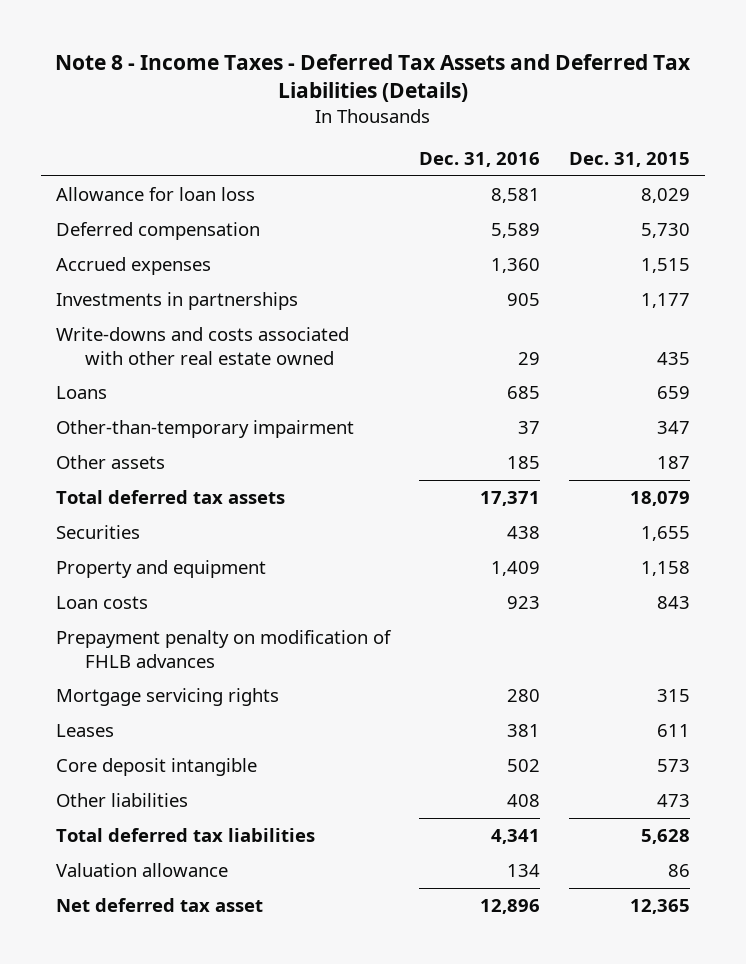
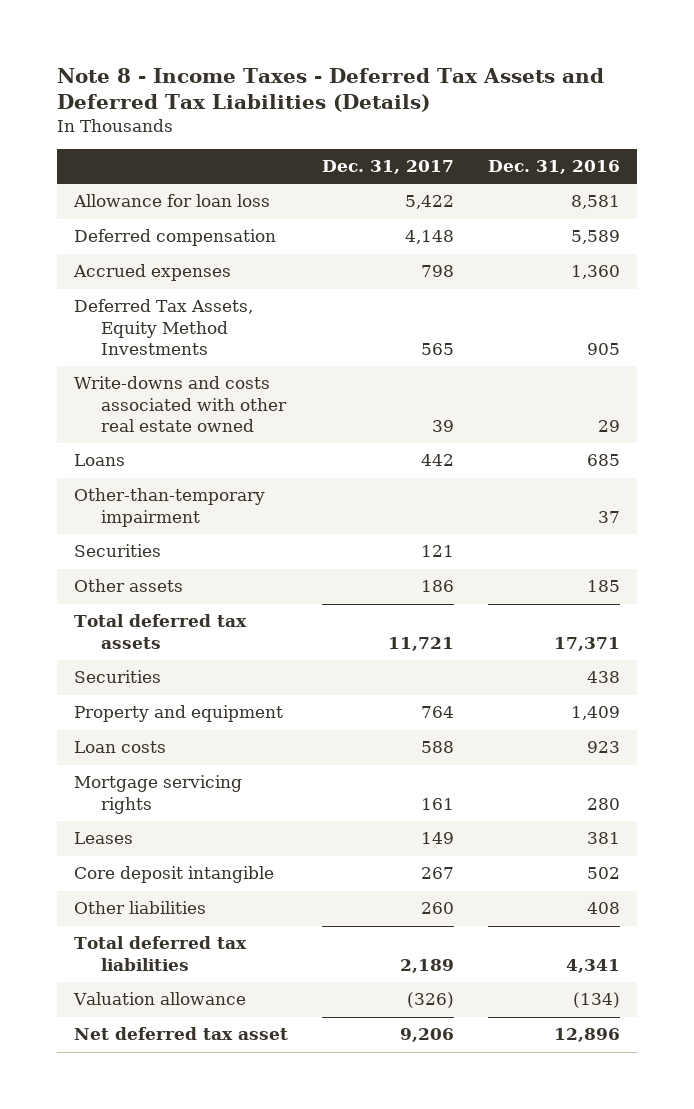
- | Dec. 31, 2016 | Dec. 31, 2015
+ | Dec. 31, 2017 | Dec. 31, 2016
- Investments in partnerships | 905 | 1,177
+ Deferred Tax Assets, Equity Method Investments | 565 | 905
+ Securities | 121 |
- Prepayment penalty on modification of FHLB advances
- Valuation allowance | 134 | 86
+ Valuation allowance | (326) | (134)

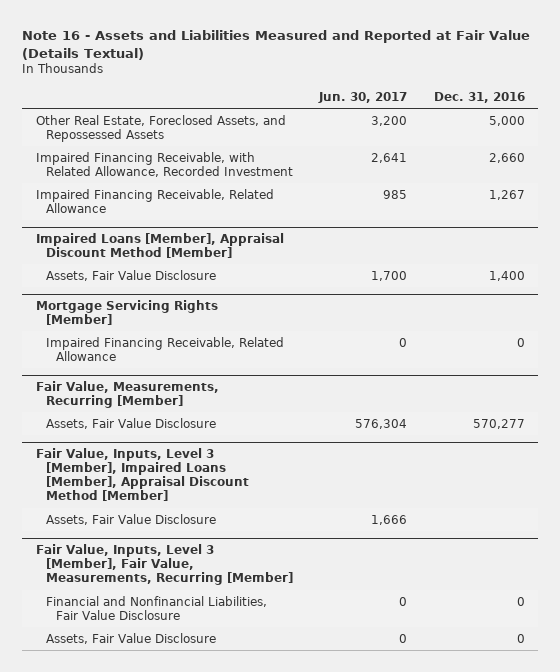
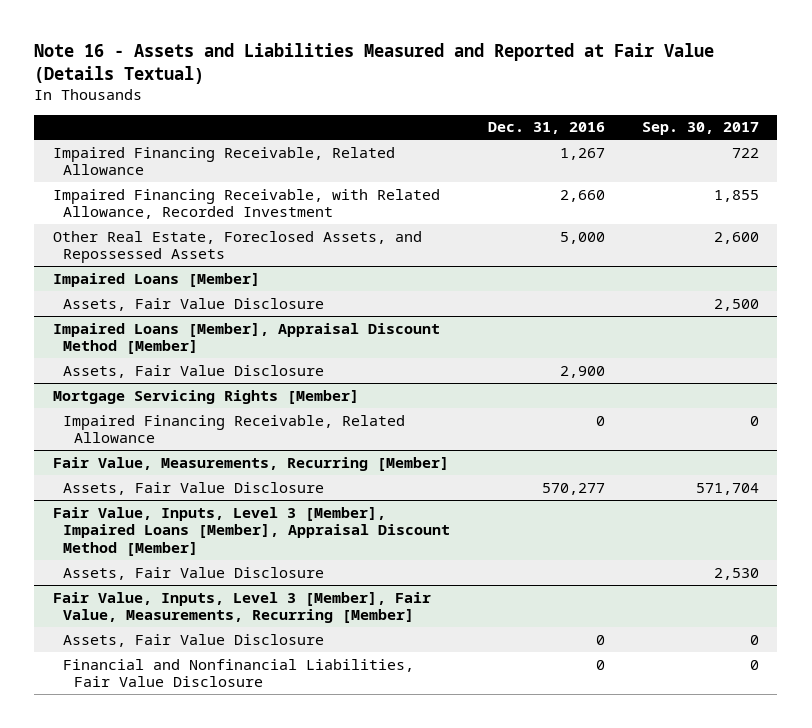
- | Jun. 30, 2017 | Dec. 31, 2016
+ | Dec. 31, 2016 | Sep. 30, 2017
moved down: Impaired Financing Receivable, with Related Allowance, Recorded Investment | 2,660 | 1,855
moved down: Other Real Estate, Foreclosed Assets, and Repossessed Assets | 5,000 | 2,600
+ Impaired Loans [Member]
+ Assets, Fair Value Disclosure | | 2,500
@ Impaired Loans [Member], Appraisal Discount Method [Member]
- Assets, Fair Value Disclosure | 1,700 | 1,400
+ Assets, Fair Value Disclosure | 2,900 |
@ Fair Value, Inputs, Level 3 [Member], Fair Value, Measurements, Recurring [Member]
moved down: Financial and Nonfinancial Liabilities, Fair Value Disclosure | 0 | 0

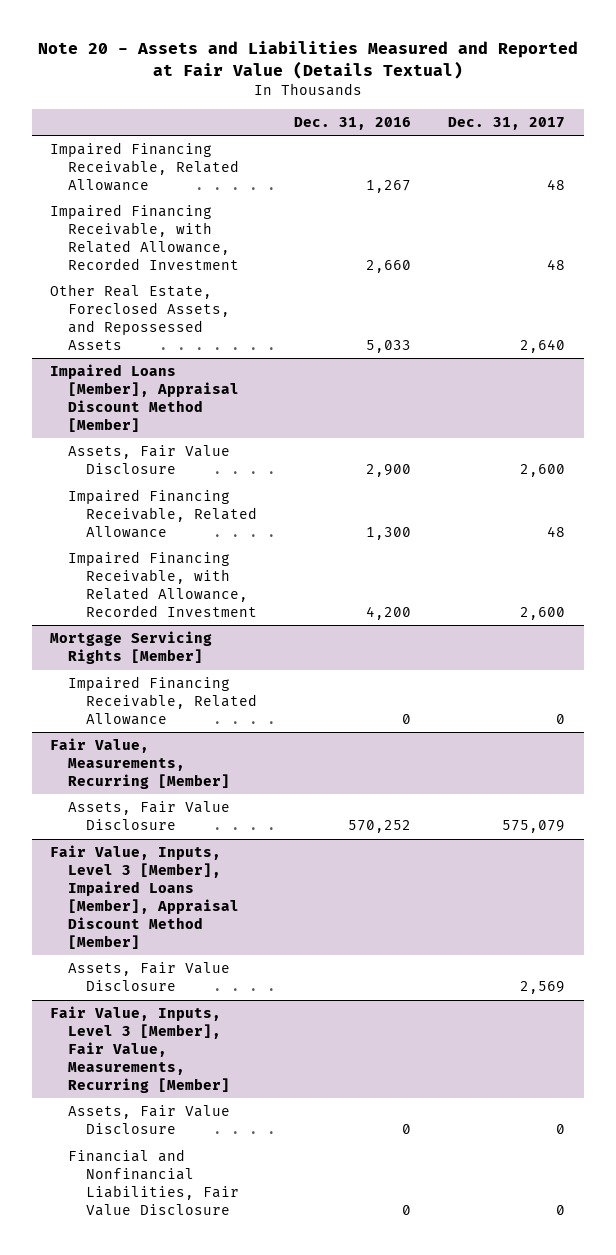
- Note 16 - Assets and Liabilities Measured and Reported at Fair Value (Details Textual)
+ Note 20 - Assets and Liabilities Measured and Reported at Fair Value (Details Textual)
- | Dec. 31, 2016 | Sep. 30, 2017
+ | Dec. 31, 2016 | Dec. 31, 2017
- Other Real Estate, Foreclosed Assets, and Repossessed Assets | 5,000 | 2,600
- Impaired Loans [Member]
- Assets, Fair Value Disclosure | | 2,500
+ Other Real Estate, Foreclosed Assets, and Repossessed Assets | 5,033 | 2,640
@ Impaired Loans [Member], Appraisal Discount Method [Member]
+ Impaired Financing Receivable, Related Allowance | 1,300 | 48
+ Impaired Financing Receivable, with Related Allowance, Recorded Investment | 4,200 | 2,600
@ Fair Value, Measurements, Recurring [Member]
- Assets, Fair Value Disclosure | 570,277 | 571,704
+ Assets, Fair Value Disclosure | 570,252 | 575,079

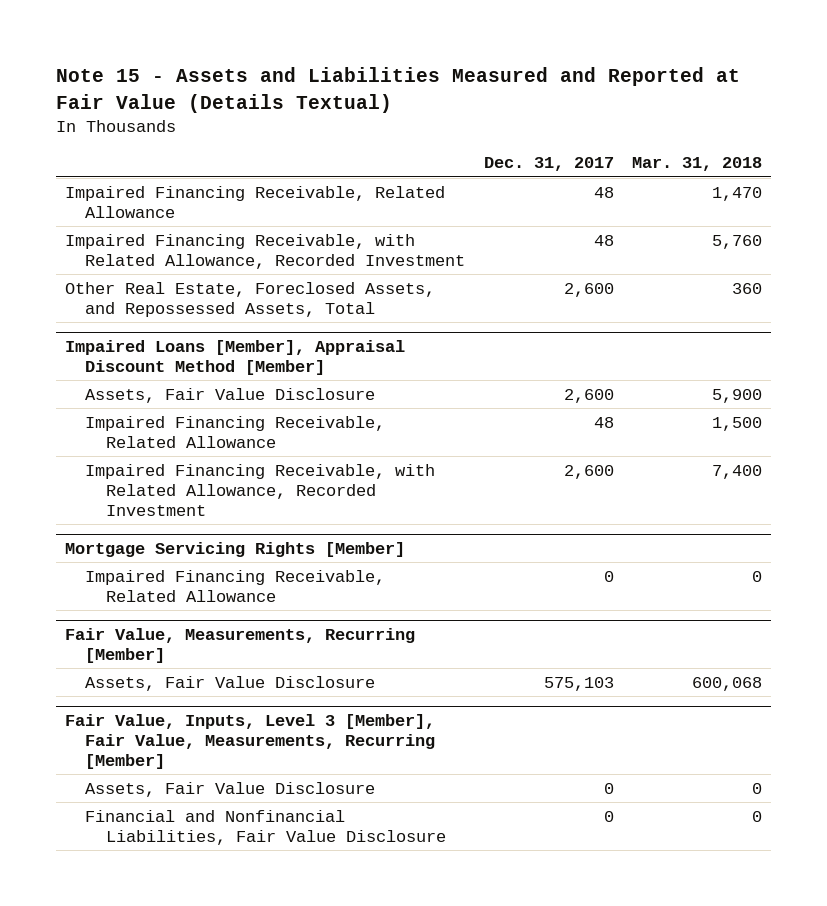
- Note 20 - Assets and Liabilities Measured and Reported at Fair Value (Details Textual)
+ Note 15 - Assets and Liabilities Measured and Reported at Fair Value (Details Textual)
- | Dec. 31, 2016 | Dec. 31, 2017
+ | Dec. 31, 2017 | Mar. 31, 2018
- Other Real Estate, Foreclosed Assets, and Repossessed Assets | 5,033 | 2,640
+ Other Real Estate, Foreclosed Assets, and Repossessed Assets, Total | 2,600 | 360
@ Fair Value, Measurements, Recurring [Member]
- Assets, Fair Value Disclosure | 570,252 | 575,079
- Fair Value, Inputs, Level 3 [Member], Impaired Loans [Member], Appraisal Discount Method [Member]
- Assets, Fair Value Disclosure | | 2,569
@ Fair Value, Measurements, Recurring [Member]
+ Assets, Fair Value Disclosure | 575,103 | 600,068

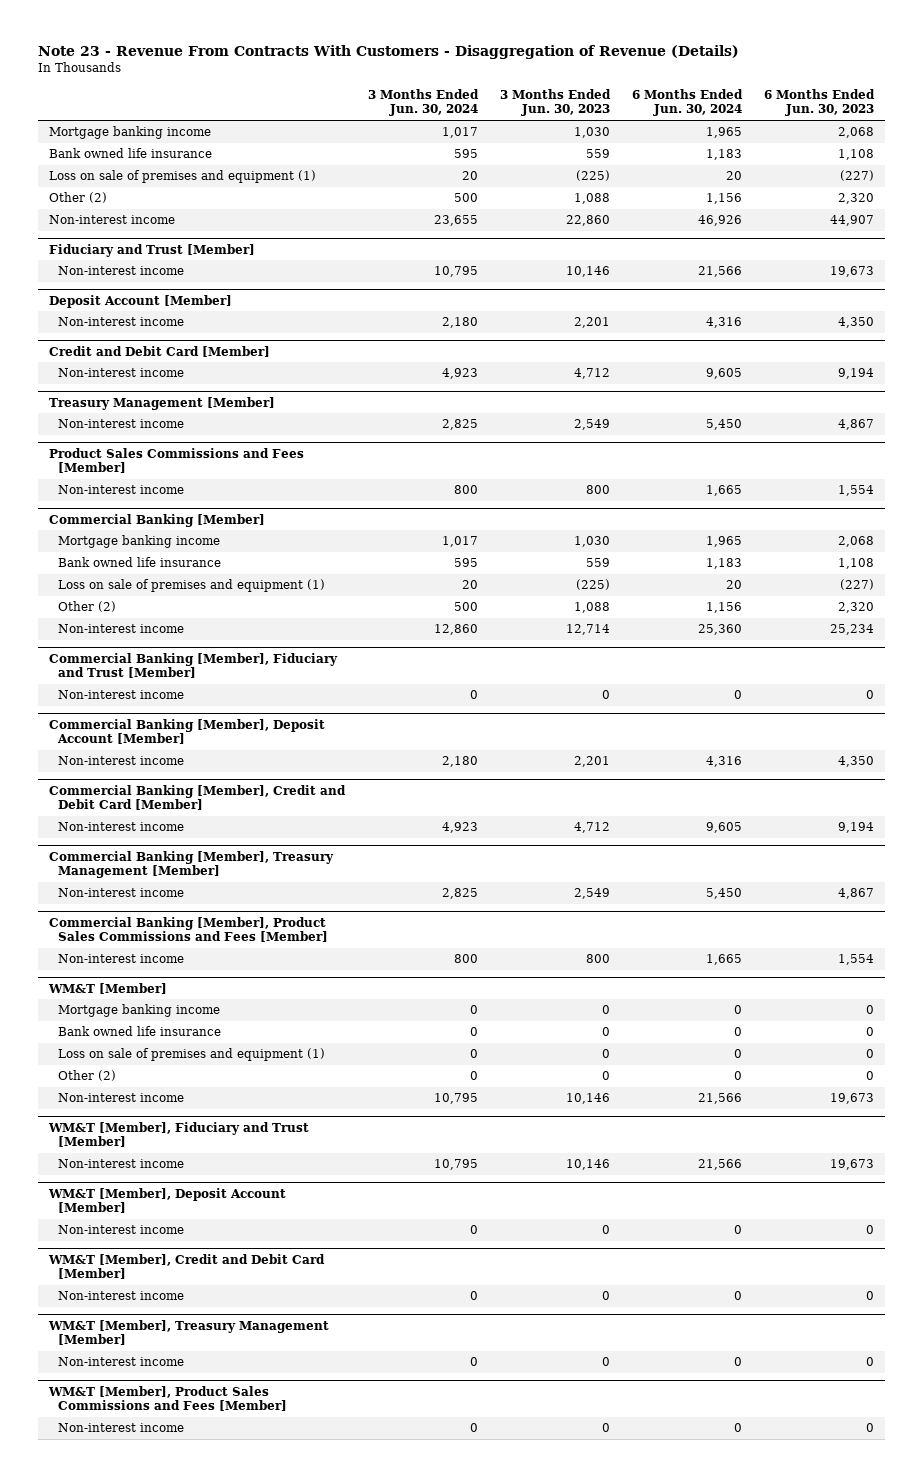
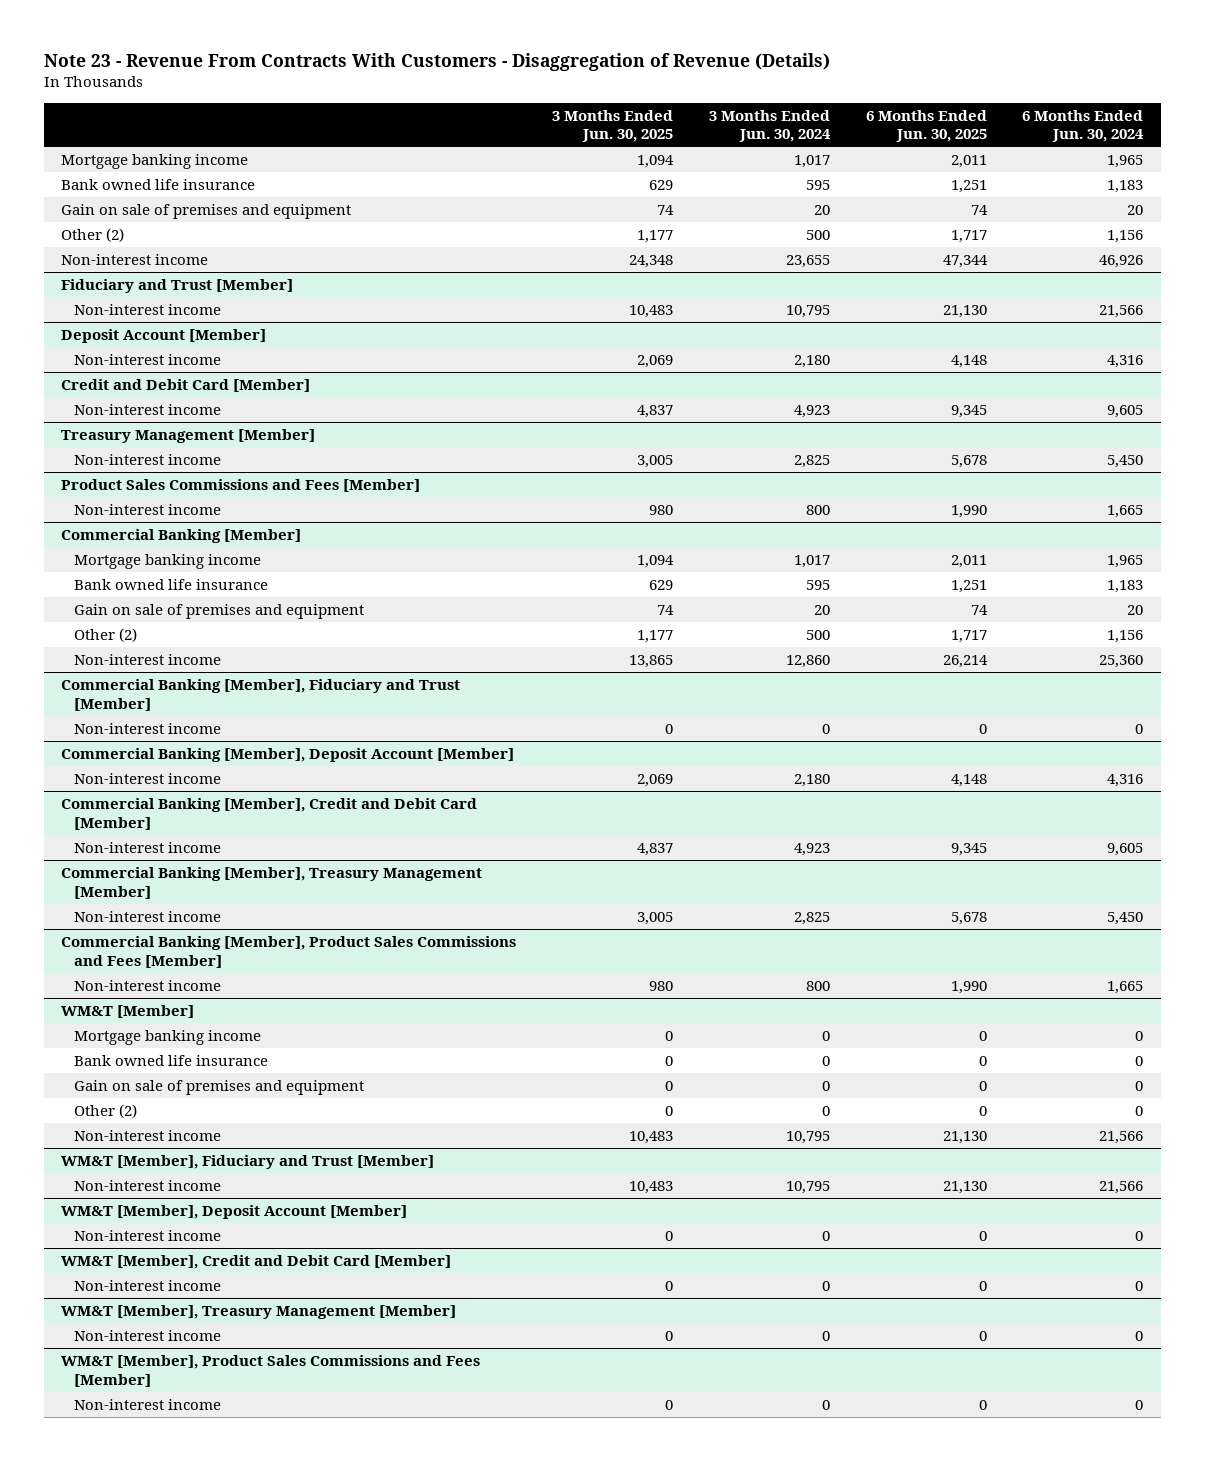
- | 3 Months Ended Jun. 30, 2024 | 3 Months Ended Jun. 30, 2023 | 6 Months Ended Jun. 30, 2024 | 6 Months Ended Jun. 30, 2023
+ | 3 Months Ended Jun. 30, 2025 | 3 Months Ended Jun. 30, 2024 | 6 Months Ended Jun. 30, 2025 | 6 Months Ended Jun. 30, 2024
- Loss on sale of premises and equipment (1) | 20 | (225) | 20 | (227)
+ Gain on sale of premises and equipment | 74 | 20 | 74 | 20
@ Commercial Banking [Member]
- Loss on sale of premises and equipment (1) | 20 | (225) | 20 | (227)
+ Gain on sale of premises and equipment | 74 | 20 | 74 | 20
@ WM&T [Member]
- Loss on sale of premises and equipment (1) | 0 | 0 | 0 | 0
+ Gain on sale of premises and equipment | 0 | 0 | 0 | 0

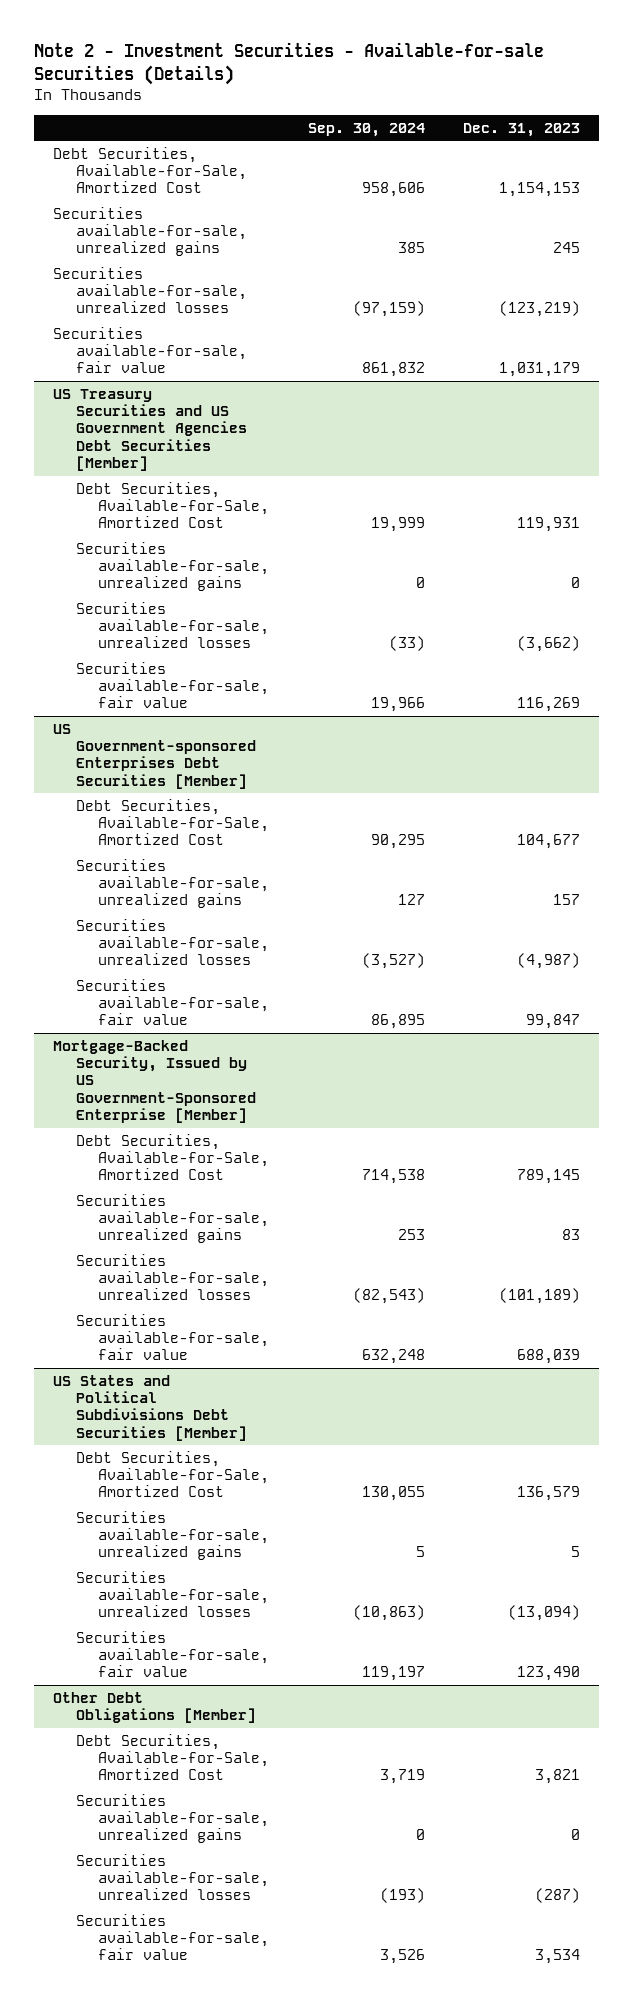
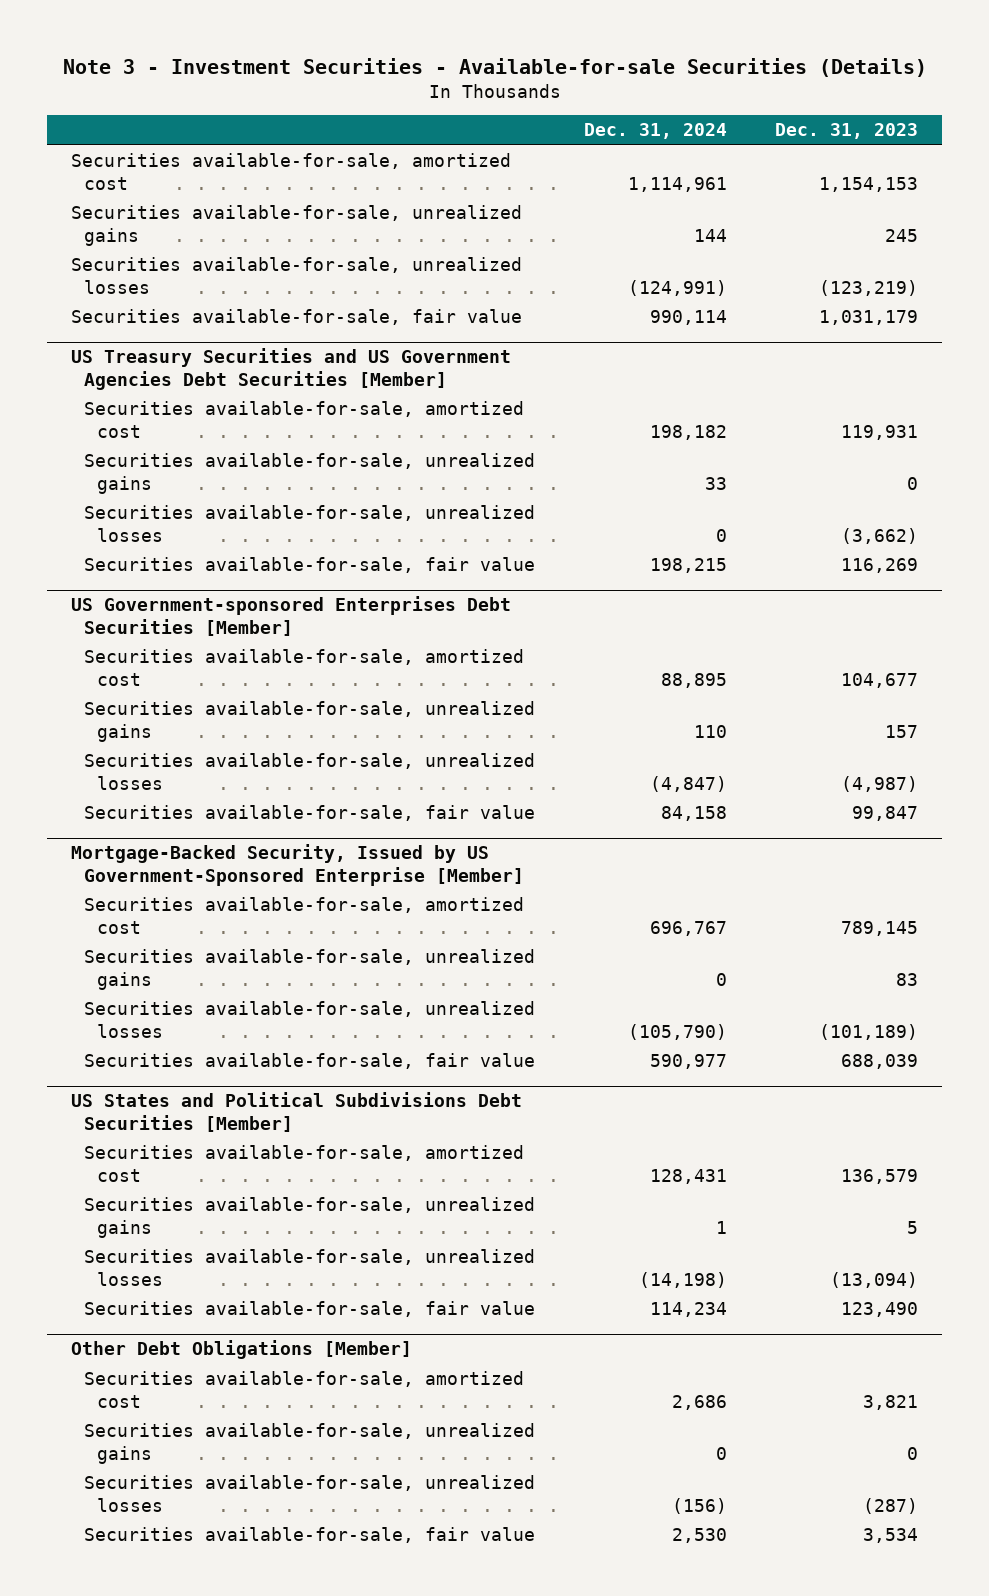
- Note 2 - Investment Securities - Available-for-sale Securities (Details)
+ Note 3 - Investment Securities - Available-for-sale Securities (Details)
- | Sep. 30, 2024 | Dec. 31, 2023
+ | Dec. 31, 2024 | Dec. 31, 2023
- Debt Securities, Available-for-Sale, Amortized Cost | 958,606 | 1,154,153
+ Securities available-for-sale, amortized cost | 1,114,961 | 1,154,153
@ US Treasury Securities and US Government Agencies Debt Securities [Member]
- Debt Securities, Available-for-Sale, Amortized Cost | 19,999 | 119,931
+ Securities available-for-sale, amortized cost | 198,182 | 119,931
@ US Government-sponsored Enterprises Debt Securities [Member]
- Debt Securities, Available-for-Sale, Amortized Cost | 90,295 | 104,677
+ Securities available-for-sale, amortized cost | 88,895 | 104,677
@ Mortgage-Backed Security, Issued by US Government-Sponsored Enterprise [Member]
- Debt Securities, Available-for-Sale, Amortized Cost | 714,538 | 789,145
+ Securities available-for-sale, amortized cost | 696,767 | 789,145
@ US States and Political Subdivisions Debt Securities [Member]
- Debt Securities, Available-for-Sale, Amortized Cost | 130,055 | 136,579
+ Securities available-for-sale, amortized cost | 128,431 | 136,579
@ Other Debt Obligations [Member]
- Debt Securities, Available-for-Sale, Amortized Cost | 3,719 | 3,821
+ Securities available-for-sale, amortized cost | 2,686 | 3,821

